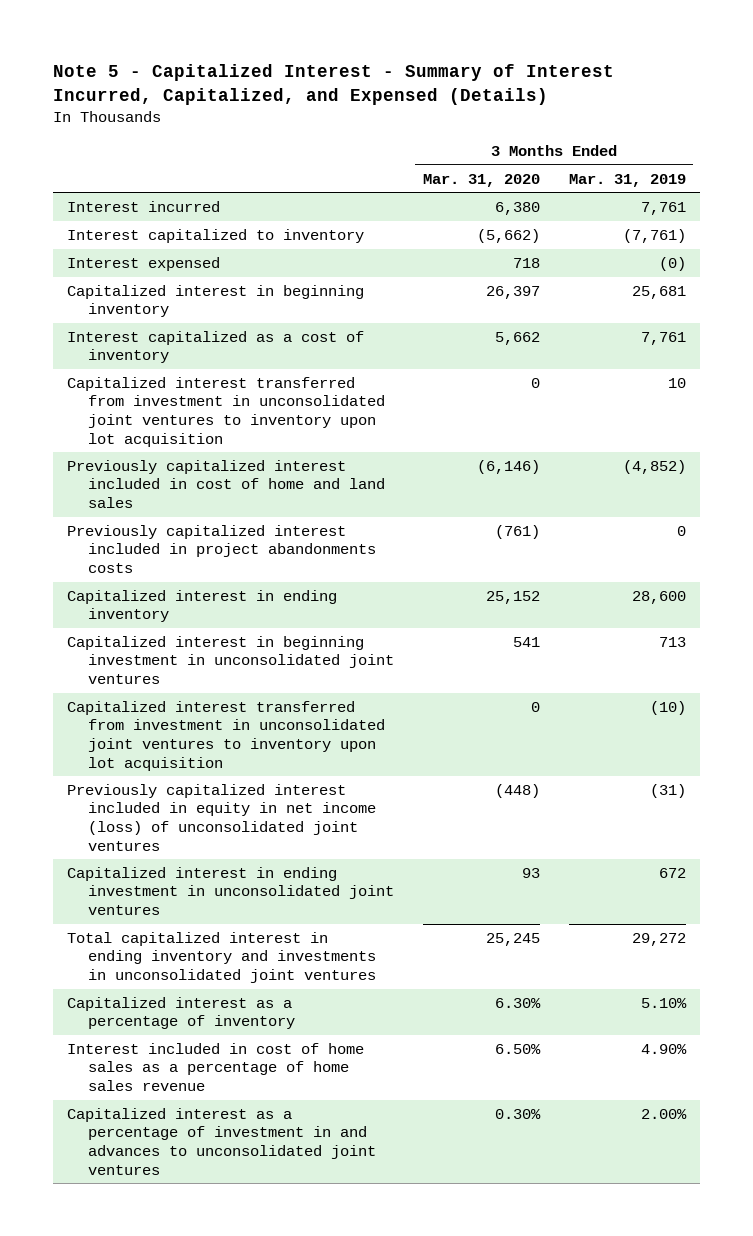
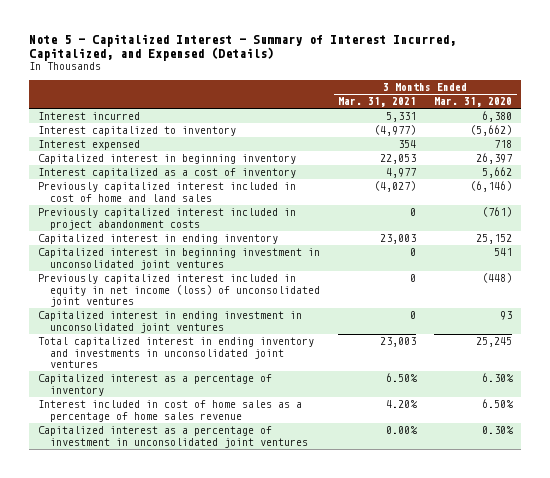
- | 3 Months Ended Mar. 31, 2020 | 3 Months Ended Mar. 31, 2019
+ | 3 Months Ended Mar. 31, 2021 | 3 Months Ended Mar. 31, 2020
- Capitalized interest transferred from investment in unconsolidated joint ventures to inventory upon lot acquisition | 0 | 10
- Previously capitalized interest included in project abandonments costs | (761) | 0
+ Previously capitalized interest included in project abandonment costs | 0 | (761)
- Capitalized interest transferred from investment in unconsolidated joint ventures to inventory upon lot acquisition | 0 | (10)
- Capitalized interest as a percentage of investment in and advances to unconsolidated joint ventures | 0.30% | 2.00%
+ Capitalized interest as a percentage of investment in unconsolidated joint ventures | 0.00% | 0.30%

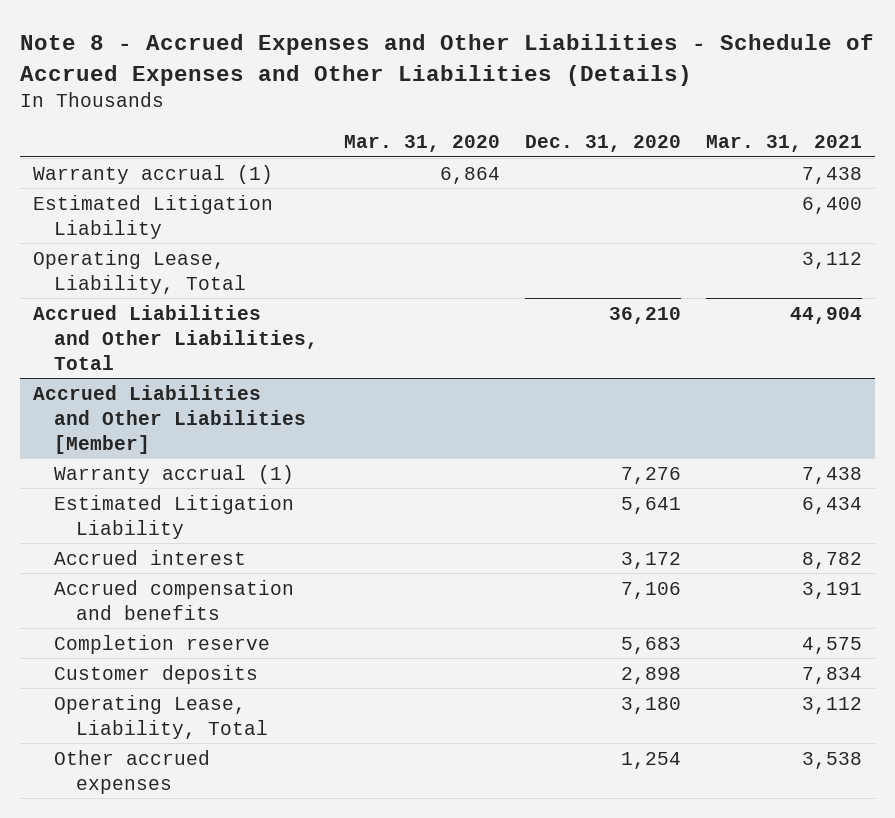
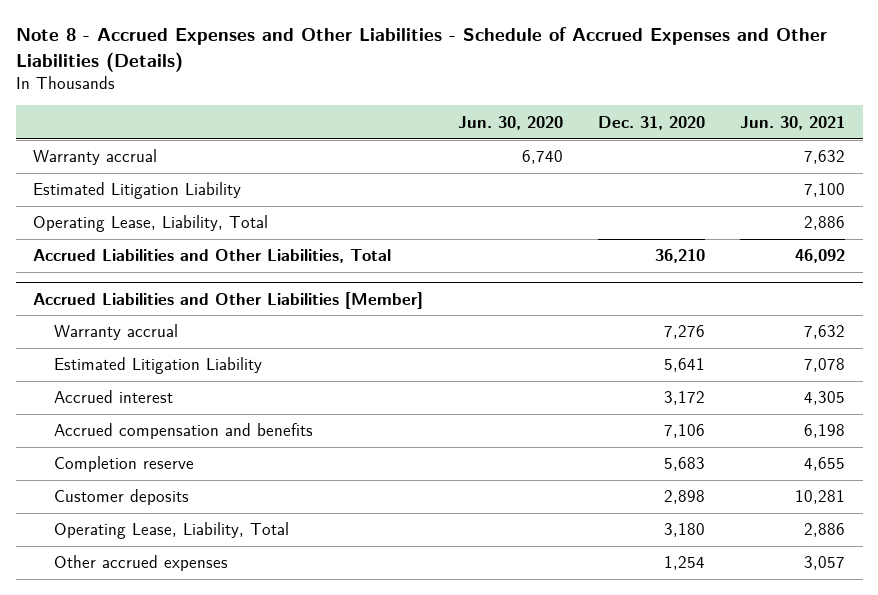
- | Mar. 31, 2020 | Dec. 31, 2020 | Mar. 31, 2021
+ | Jun. 30, 2020 | Dec. 31, 2020 | Jun. 30, 2021
- Warranty accrual (1) | 6,864 | | 7,438
+ Warranty accrual | 6,740 | | 7,632
@ Accrued Liabilities and Other Liabilities [Member]
- Warranty accrual (1) | | 7,276 | 7,438
+ Warranty accrual | | 7,276 | 7,632

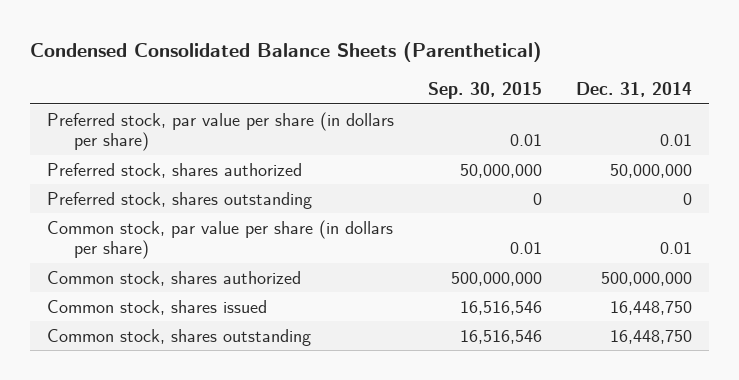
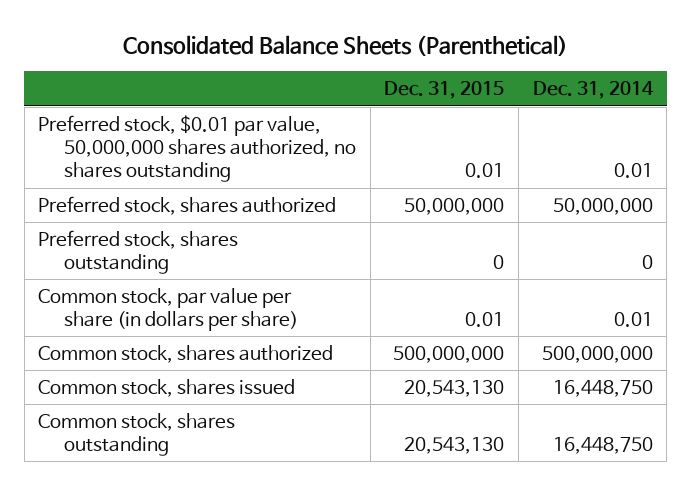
- Condensed Consolidated Balance Sheets (Parenthetical)
+ Consolidated Balance Sheets (Parenthetical)
- | Sep. 30, 2015 | Dec. 31, 2014
+ | Dec. 31, 2015 | Dec. 31, 2014
- Preferred stock, par value per share (in dollars per share) | 0.01 | 0.01
+ Preferred stock, $0.01 par value, 50,000,000 shares authorized, no shares outstanding | 0.01 | 0.01

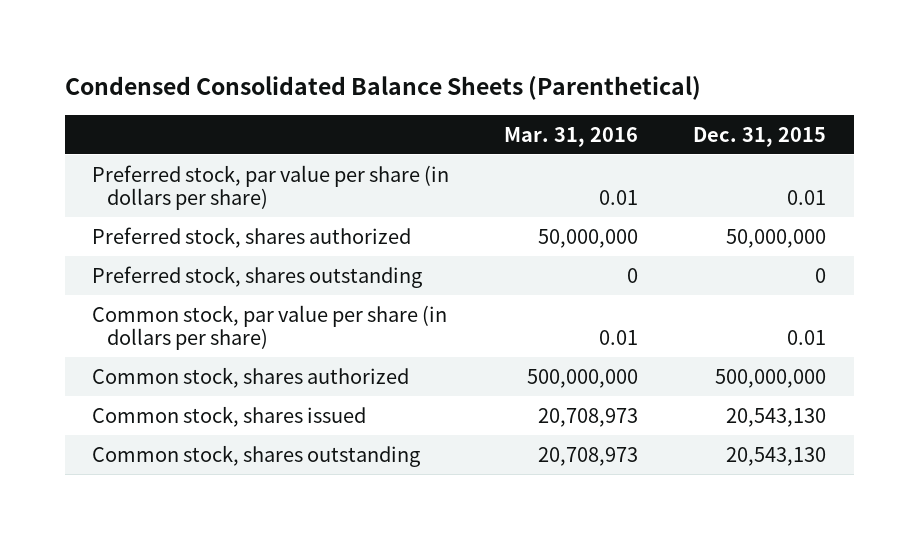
- Consolidated Balance Sheets (Parenthetical)
+ Condensed Consolidated Balance Sheets (Parenthetical)
- | Dec. 31, 2015 | Dec. 31, 2014
+ | Mar. 31, 2016 | Dec. 31, 2015
- Preferred stock, $0.01 par value, 50,000,000 shares authorized, no shares outstanding | 0.01 | 0.01
+ Preferred stock, par value per share (in dollars per share) | 0.01 | 0.01

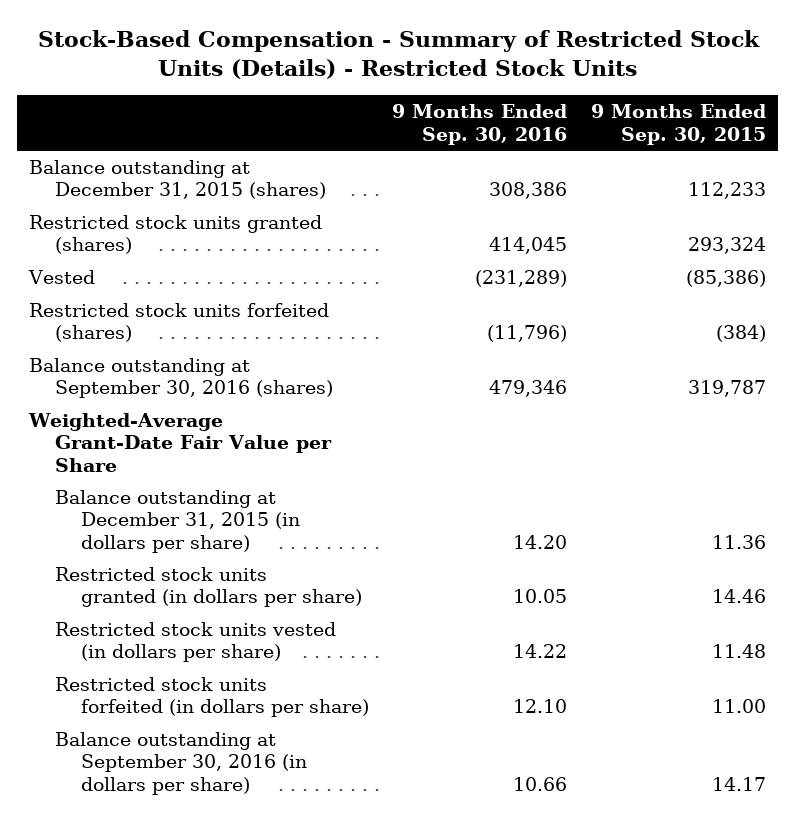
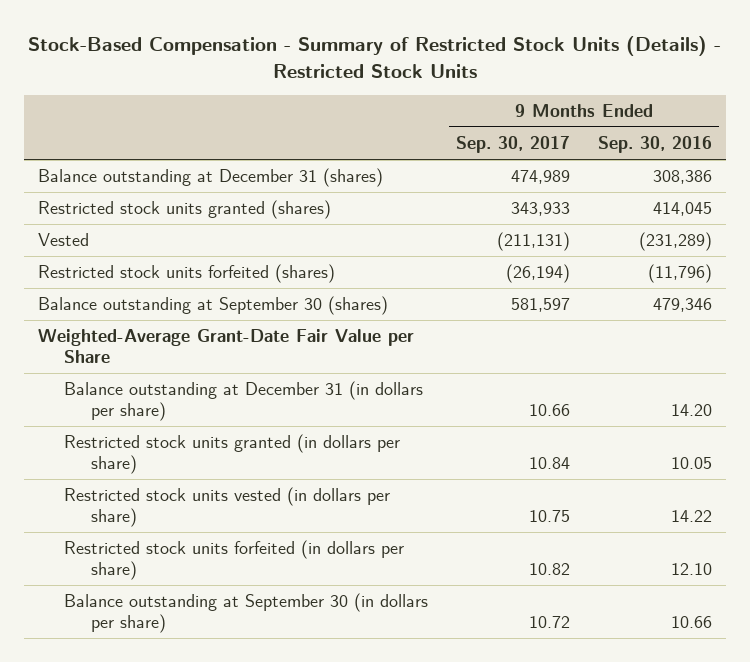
- | 9 Months Ended Sep. 30, 2016 | 9 Months Ended Sep. 30, 2015
+ | 9 Months Ended Sep. 30, 2017 | 9 Months Ended Sep. 30, 2016
- Balance outstanding at December 31, 2015 (shares) | 308,386 | 112,233
+ Balance outstanding at December 31 (shares) | 474,989 | 308,386
- Balance outstanding at September 30, 2016 (shares) | 479,346 | 319,787
+ Balance outstanding at September 30 (shares) | 581,597 | 479,346
- Balance outstanding at December 31, 2015 (in dollars per share) | 14.20 | 11.36
+ Balance outstanding at December 31 (in dollars per share) | 10.66 | 14.20
- Balance outstanding at September 30, 2016 (in dollars per share) | 10.66 | 14.17
+ Balance outstanding at September 30 (in dollars per share) | 10.72 | 10.66

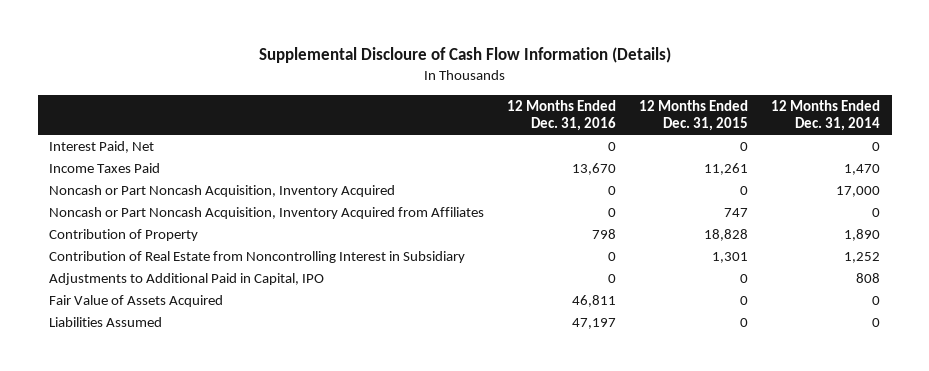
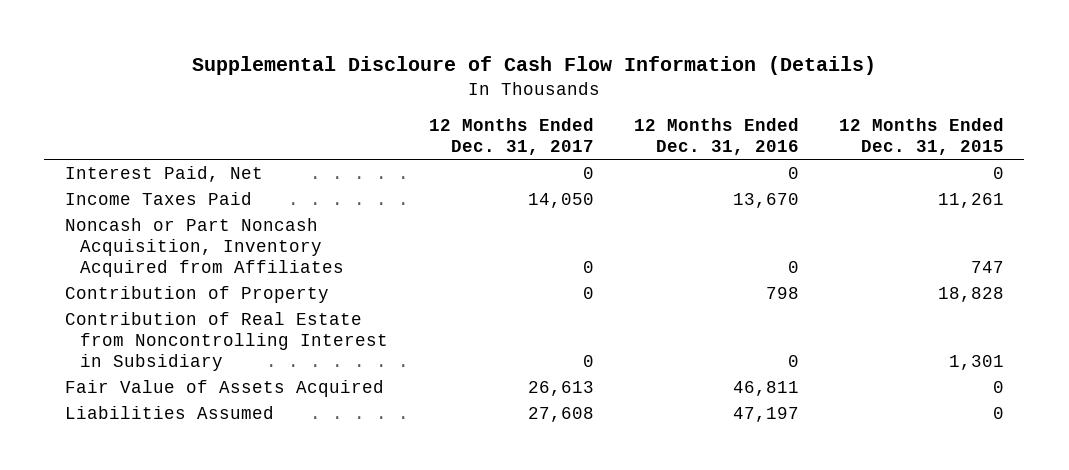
- | 12 Months Ended Dec. 31, 2016 | 12 Months Ended Dec. 31, 2015 | 12 Months Ended Dec. 31, 2014
+ | 12 Months Ended Dec. 31, 2017 | 12 Months Ended Dec. 31, 2016 | 12 Months Ended Dec. 31, 2015
- Noncash or Part Noncash Acquisition, Inventory Acquired | 0 | 0 | 17,000
- Adjustments to Additional Paid in Capital, IPO | 0 | 0 | 808

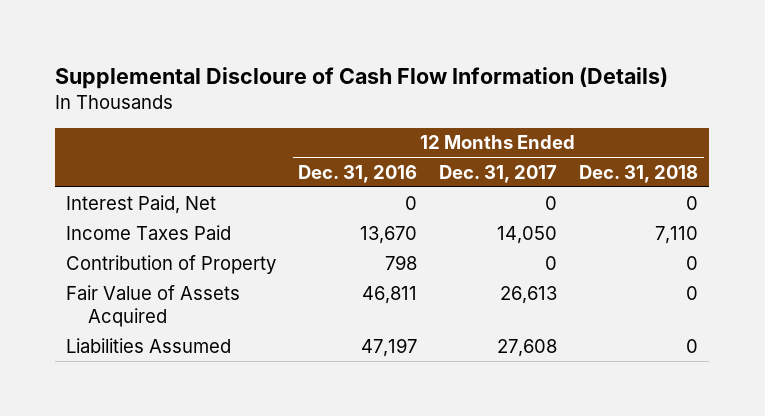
- | 12 Months Ended Dec. 31, 2017 | 12 Months Ended Dec. 31, 2016 | 12 Months Ended Dec. 31, 2015
+ | 12 Months Ended Dec. 31, 2016 | 12 Months Ended Dec. 31, 2017 | 12 Months Ended Dec. 31, 2018
- Noncash or Part Noncash Acquisition, Inventory Acquired from Affiliates | 0 | 0 | 747
- Contribution of Real Estate from Noncontrolling Interest in Subsidiary | 0 | 0 | 1,301

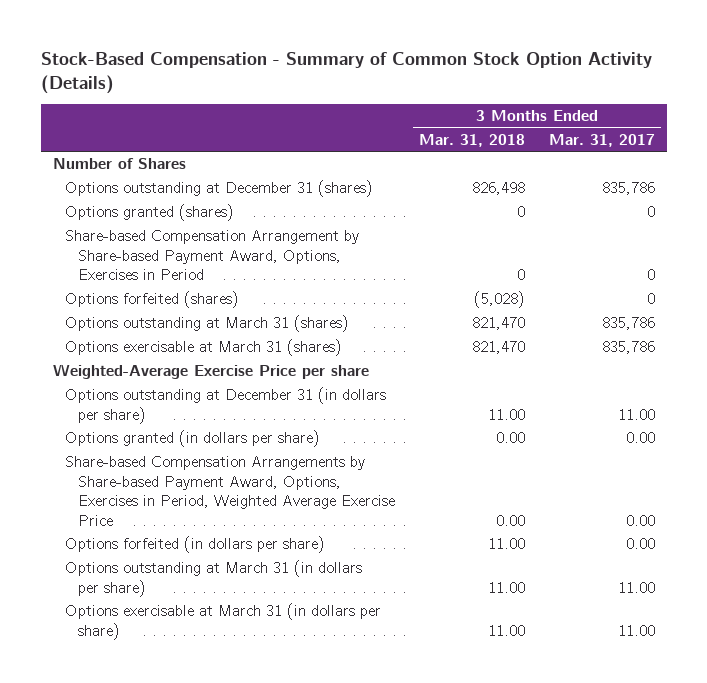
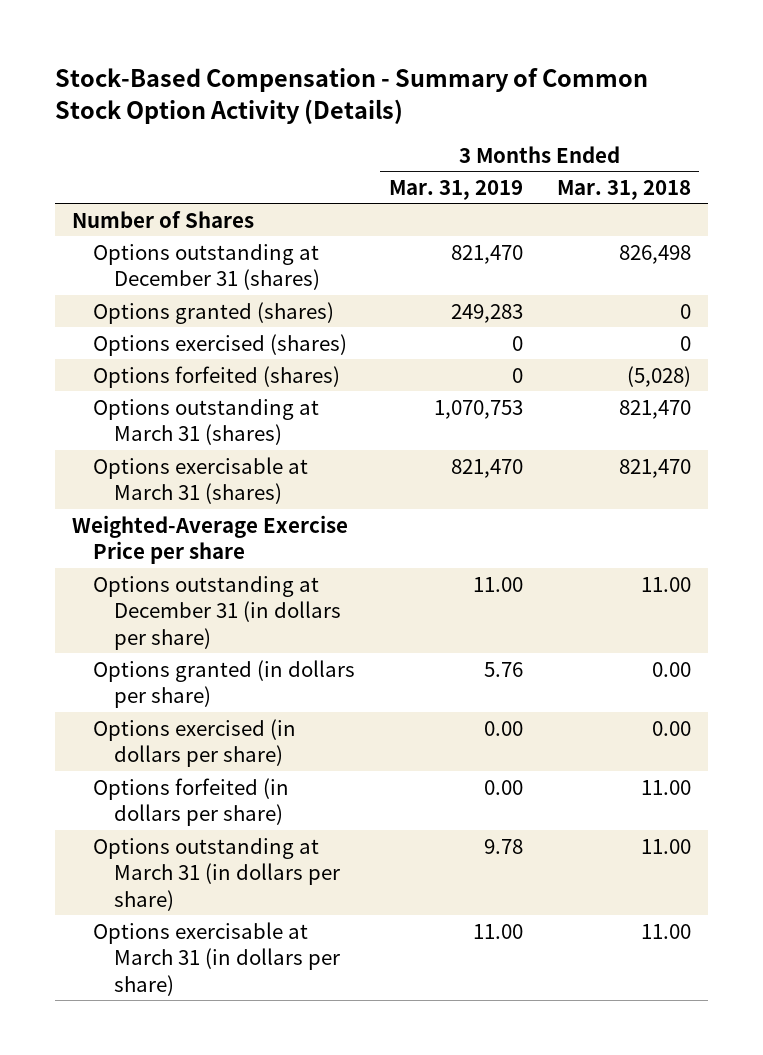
- | 3 Months Ended Mar. 31, 2018 | 3 Months Ended Mar. 31, 2017
+ | 3 Months Ended Mar. 31, 2019 | 3 Months Ended Mar. 31, 2018
- Share-based Compensation Arrangement by Share-based Payment Award, Options, Exercises in Period | 0 | 0
+ Options exercised (shares) | 0 | 0
- Share-based Compensation Arrangements by Share-based Payment Award, Options, Exercises in Period, Weighted Average Exercise Price | 0.00 | 0.00
+ Options exercised (in dollars per share) | 0.00 | 0.00

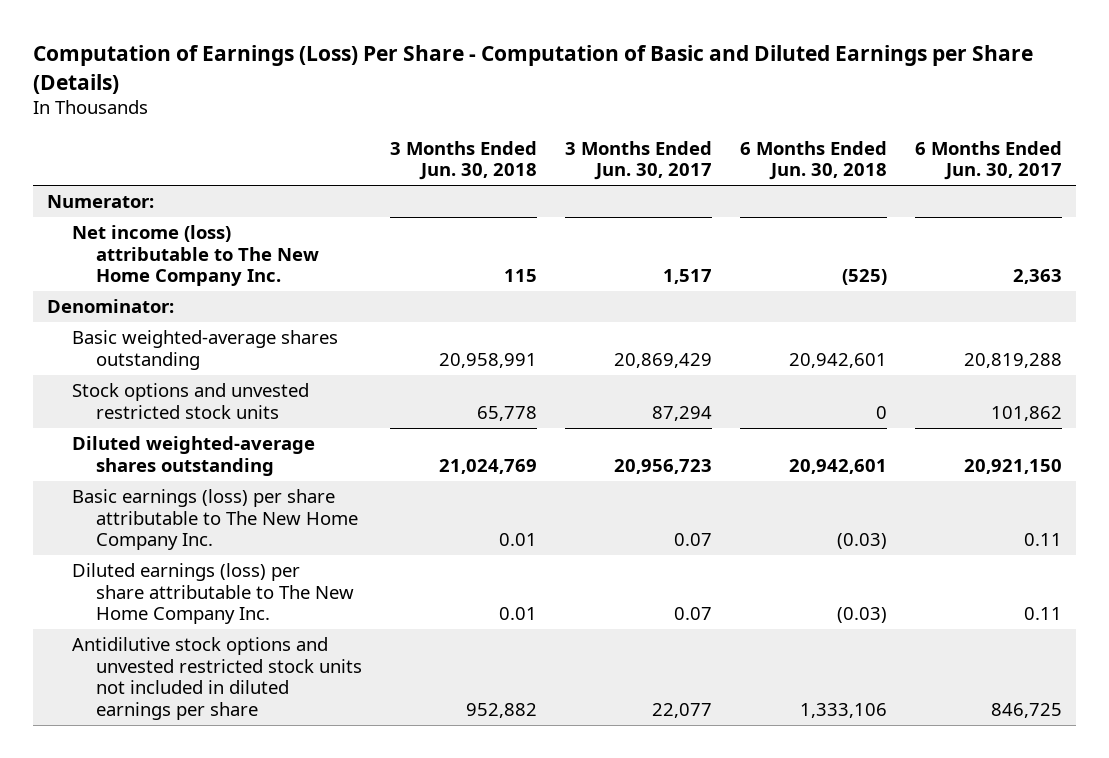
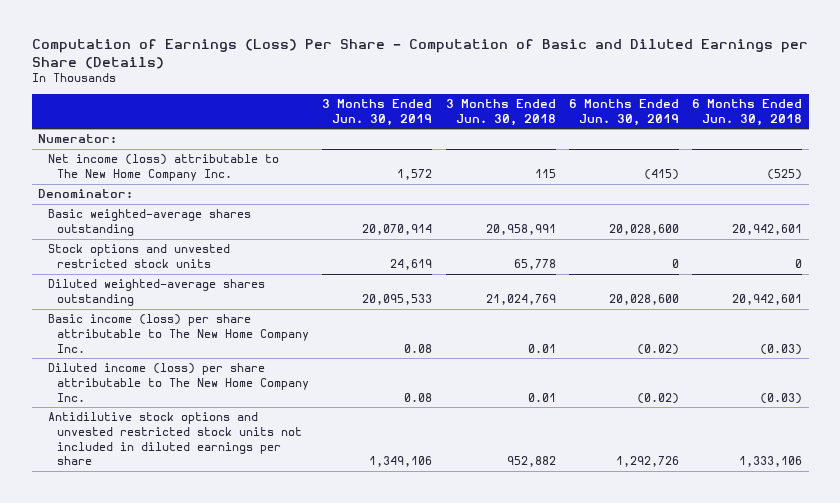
- | 3 Months Ended Jun. 30, 2018 | 3 Months Ended Jun. 30, 2017 | 6 Months Ended Jun. 30, 2018 | 6 Months Ended Jun. 30, 2017
+ | 3 Months Ended Jun. 30, 2019 | 3 Months Ended Jun. 30, 2018 | 6 Months Ended Jun. 30, 2019 | 6 Months Ended Jun. 30, 2018
- Basic earnings (loss) per share attributable to The New Home Company Inc. | 0.01 | 0.07 | (0.03) | 0.11
- Diluted earnings (loss) per share attributable to The New Home Company Inc. | 0.01 | 0.07 | (0.03) | 0.11
+ Basic income (loss) per share attributable to The New Home Company Inc. | 0.08 | 0.01 | (0.02) | (0.03)
+ Diluted income (loss) per share attributable to The New Home Company Inc. | 0.08 | 0.01 | (0.02) | (0.03)

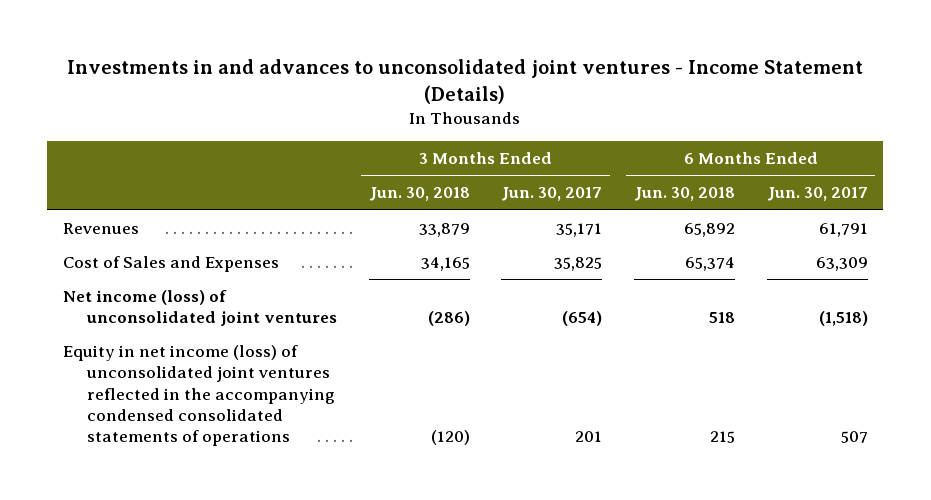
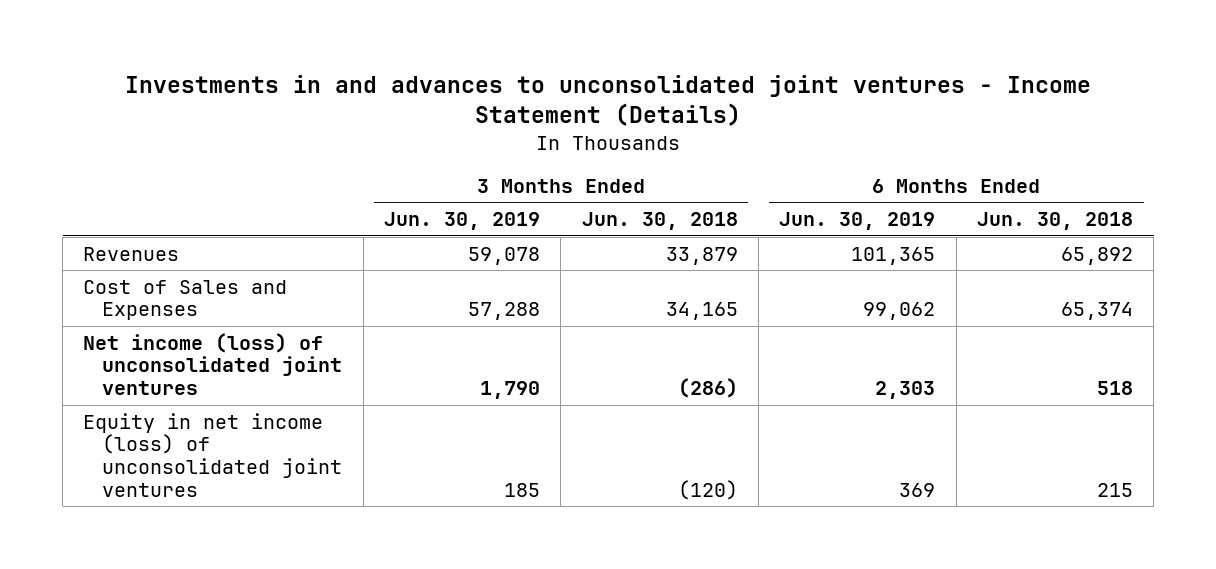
- | 3 Months Ended Jun. 30, 2018 | 3 Months Ended Jun. 30, 2017 | 6 Months Ended Jun. 30, 2018 | 6 Months Ended Jun. 30, 2017
+ | 3 Months Ended Jun. 30, 2019 | 3 Months Ended Jun. 30, 2018 | 6 Months Ended Jun. 30, 2019 | 6 Months Ended Jun. 30, 2018
- Equity in net income (loss) of unconsolidated joint ventures reflected in the accompanying condensed consolidated statements of operations | (120) | 201 | 215 | 507
+ Equity in net income (loss) of unconsolidated joint ventures | 185 | (120) | 369 | 215

